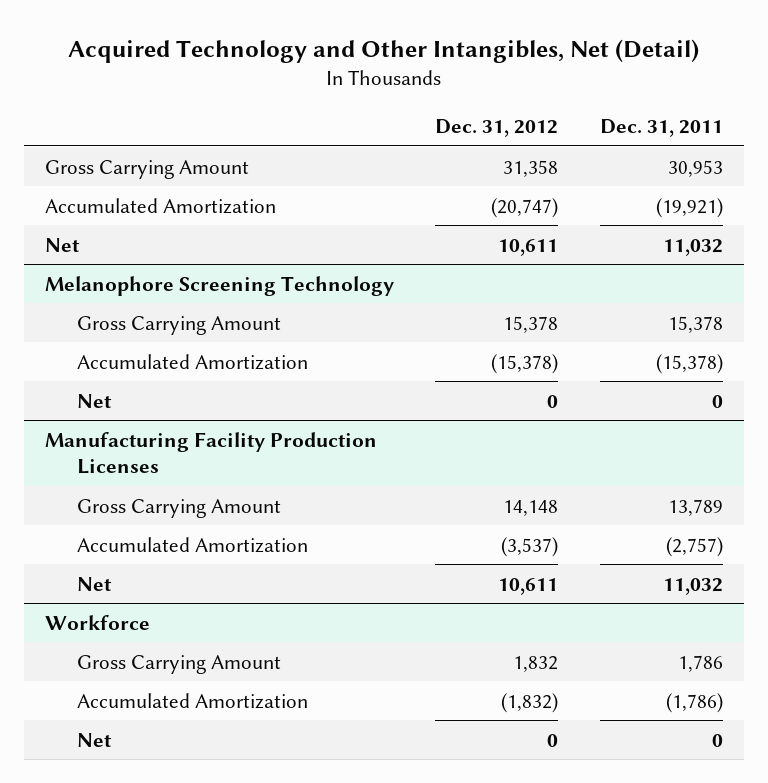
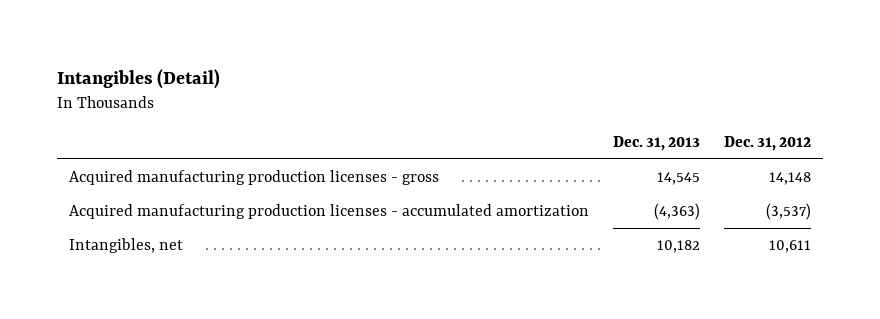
- Acquired Technology and Other Intangibles, Net (Detail)
+ Intangibles (Detail)
- | Dec. 31, 2012 | Dec. 31, 2011
+ | Dec. 31, 2013 | Dec. 31, 2012
- Gross Carrying Amount | 31,358 | 30,953
- Accumulated Amortization | (20,747) | (19,921)
- Net | 10,611 | 11,032
- Melanophore Screening Technology
- Gross Carrying Amount | 15,378 | 15,378
- Accumulated Amortization | (15,378) | (15,378)
- Net | 0 | 0
- Manufacturing Facility Production Licenses
- Gross Carrying Amount | 14,148 | 13,789
- Accumulated Amortization | (3,537) | (2,757)
- Net | 10,611 | 11,032
- Workforce
- Gross Carrying Amount | 1,832 | 1,786
- Accumulated Amortization | (1,832) | (1,786)
- Net | 0 | 0
+ Acquired manufacturing production licenses - gross | 14,545 | 14,148
+ Acquired manufacturing production licenses - accumulated amortization | (4,363) | (3,537)
+ Intangibles, net | 10,182 | 10,611

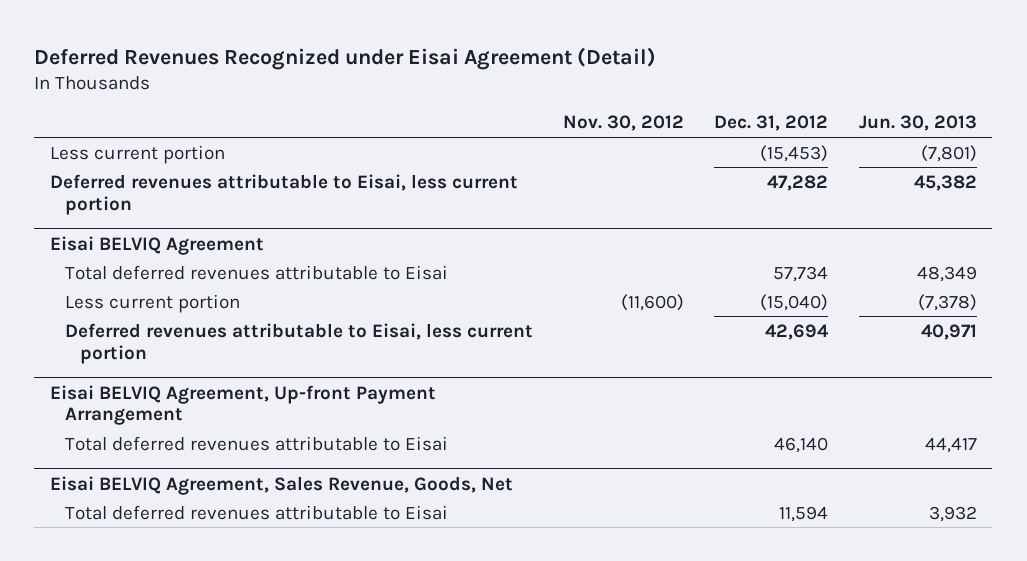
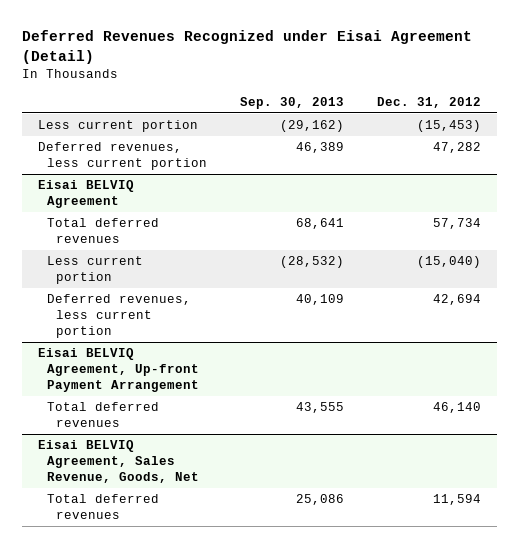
- | Nov. 30, 2012 | Dec. 31, 2012 | Jun. 30, 2013
+ | Sep. 30, 2013 | Dec. 31, 2012
- Deferred revenues attributable to Eisai, less current portion | | 47,282 | 45,382
+ Deferred revenues, less current portion | 46,389 | 47,282
@ Eisai BELVIQ Agreement
- Total deferred revenues attributable to Eisai | | 57,734 | 48,349
+ Total deferred revenues | 68,641 | 57,734
- Deferred revenues attributable to Eisai, less current portion | | 42,694 | 40,971
+ Deferred revenues, less current portion | 40,109 | 42,694
@ Eisai BELVIQ Agreement, Up-front Payment Arrangement
- Total deferred revenues attributable to Eisai | | 46,140 | 44,417
+ Total deferred revenues | 43,555 | 46,140
@ Eisai BELVIQ Agreement, Sales Revenue, Goods, Net
- Total deferred revenues attributable to Eisai | | 11,594 | 3,932
+ Total deferred revenues | 25,086 | 11,594

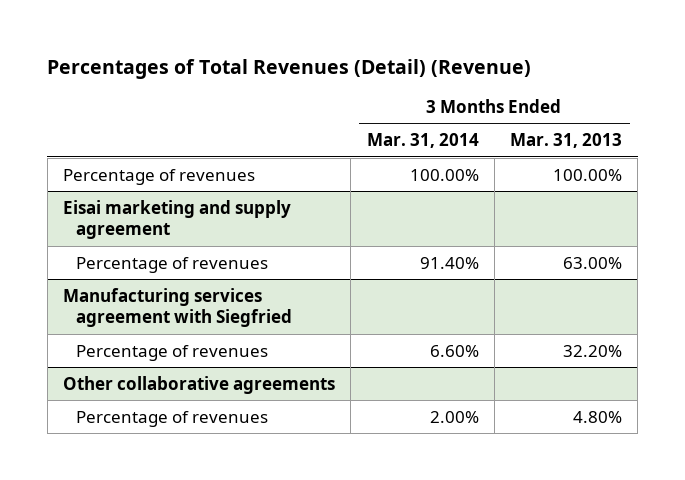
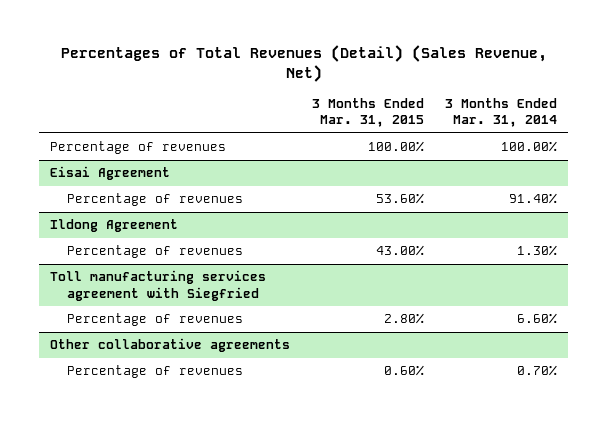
- Percentages of Total Revenues (Detail) (Revenue)
+ Percentages of Total Revenues (Detail) (Sales Revenue, Net)
- | 3 Months Ended Mar. 31, 2014 | 3 Months Ended Mar. 31, 2013
+ | 3 Months Ended Mar. 31, 2015 | 3 Months Ended Mar. 31, 2014
- Eisai marketing and supply agreement
+ Eisai Agreement
- Manufacturing services agreement with Siegfried
+ Ildong Agreement
+ Percentage of revenues | 43.00% | 1.30%
+ Toll manufacturing services agreement with Siegfried
@ Other collaborative agreements
- Percentage of revenues | 2.00% | 4.80%
+ Percentage of revenues | 0.60% | 0.70%

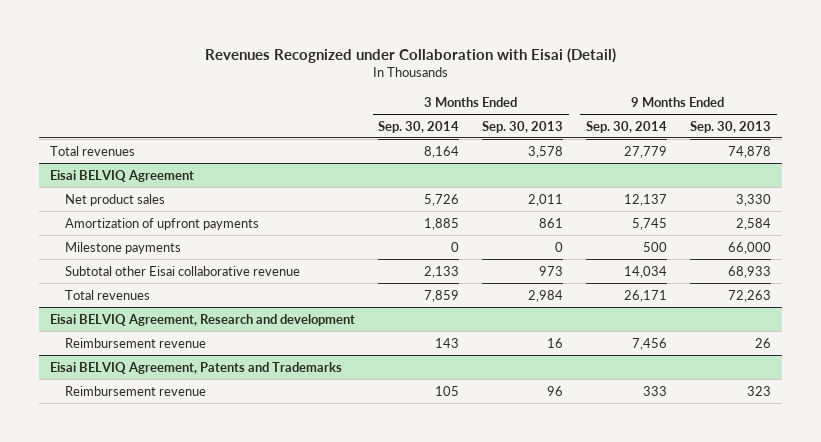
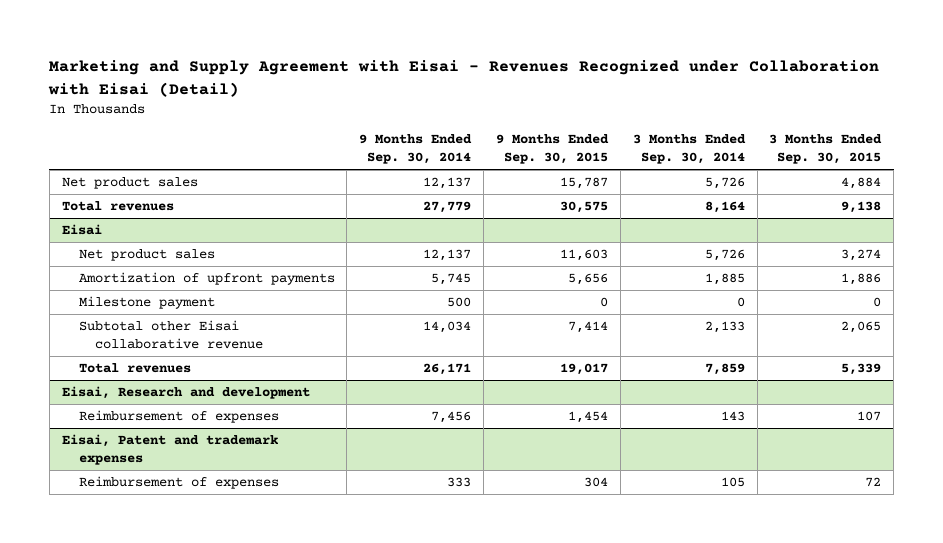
- Revenues Recognized under Collaboration with Eisai (Detail)
+ Marketing and Supply Agreement with Eisai - Revenues Recognized under Collaboration with Eisai (Detail)
- | 3 Months Ended Sep. 30, 2014 | 3 Months Ended Sep. 30, 2013 | 9 Months Ended Sep. 30, 2014 | 9 Months Ended Sep. 30, 2013
+ | 9 Months Ended Sep. 30, 2014 | 9 Months Ended Sep. 30, 2015 | 3 Months Ended Sep. 30, 2014 | 3 Months Ended Sep. 30, 2015
+ Net product sales | 12,137 | 15,787 | 5,726 | 4,884
- Eisai BELVIQ Agreement
+ Eisai
- Milestone payments | 0 | 0 | 500 | 66,000
+ Milestone payment | 500 | 0 | 0 | 0
- Eisai BELVIQ Agreement, Research and development
- Reimbursement revenue | 143 | 16 | 7,456 | 26
- Eisai BELVIQ Agreement, Patents and Trademarks
- Reimbursement revenue | 105 | 96 | 333 | 323
+ Eisai, Research and development
+ Reimbursement of expenses | 7,456 | 1,454 | 143 | 107
+ Eisai, Patent and trademark expenses
+ Reimbursement of expenses | 333 | 304 | 105 | 72

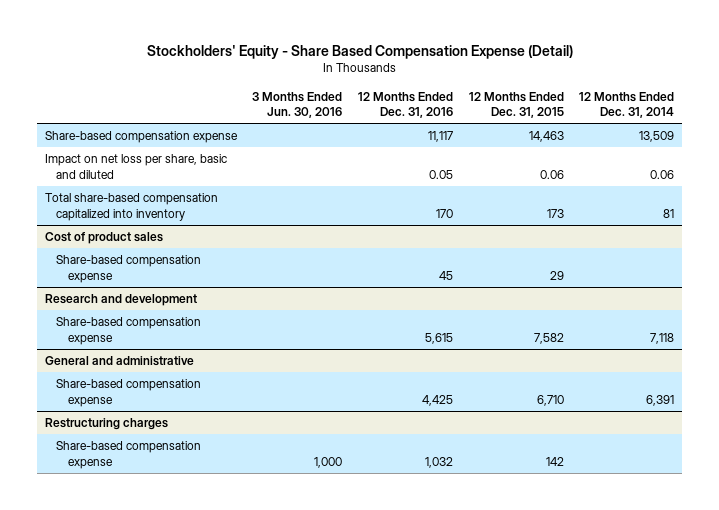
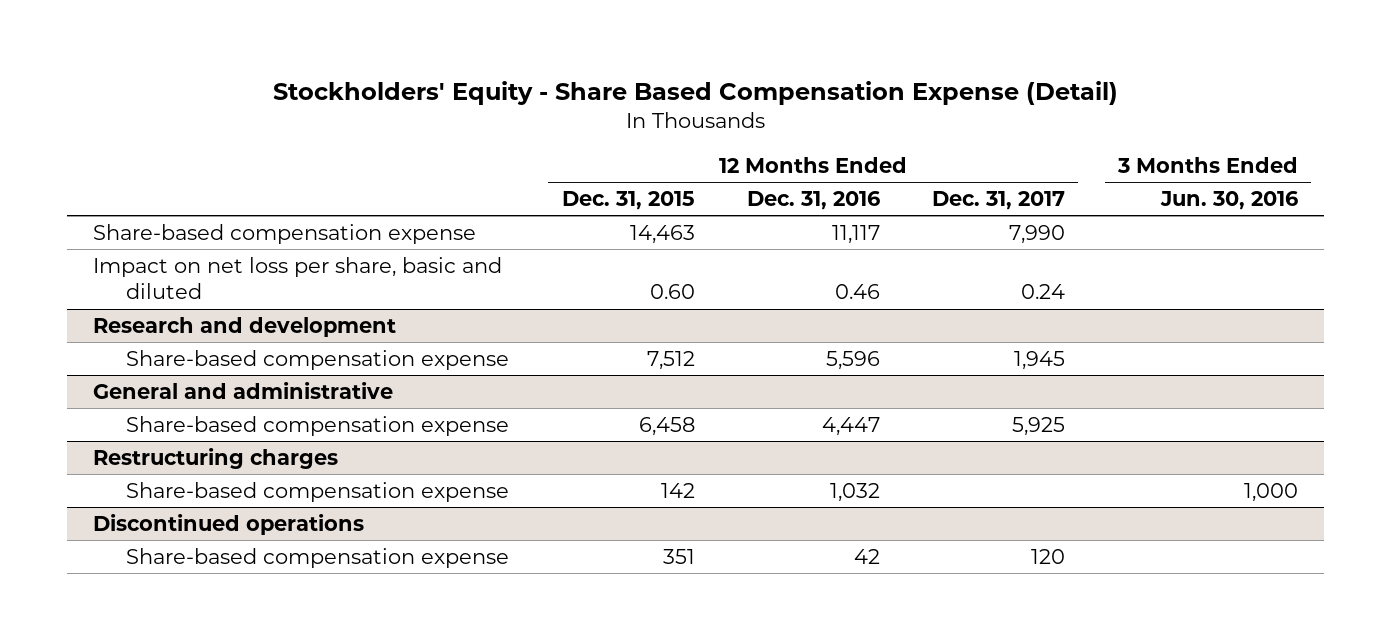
- | 3 Months Ended Jun. 30, 2016 | 12 Months Ended Dec. 31, 2016 | 12 Months Ended Dec. 31, 2015 | 12 Months Ended Dec. 31, 2014
+ | 12 Months Ended Dec. 31, 2015 | 12 Months Ended Dec. 31, 2016 | 12 Months Ended Dec. 31, 2017 | 3 Months Ended Jun. 30, 2016
- Impact on net loss per share, basic and diluted | | 0.05 | 0.06 | 0.06
- Total share-based compensation capitalized into inventory | | 170 | 173 | 81
- Cost of product sales
- Share-based compensation expense | | 45 | 29 |
+ Impact on net loss per share, basic and diluted | 0.60 | 0.46 | 0.24 |
@ Research and development
- Share-based compensation expense | | 5,615 | 7,582 | 7,118
+ Share-based compensation expense | 7,512 | 5,596 | 1,945 |
@ General and administrative
- Share-based compensation expense | | 4,425 | 6,710 | 6,391
+ Share-based compensation expense | 6,458 | 4,447 | 5,925 |
+ Discontinued operations
+ Share-based compensation expense | 351 | 42 | 120 |

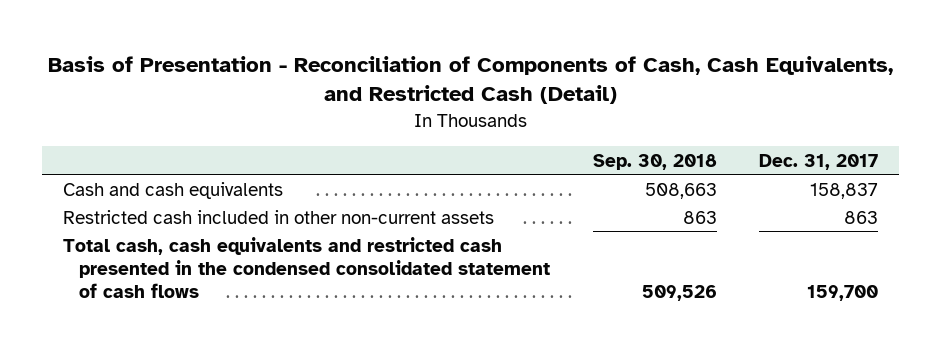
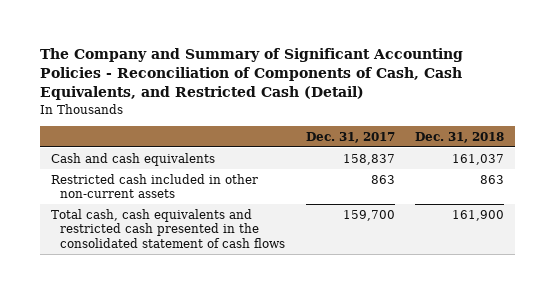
- Basis of Presentation - Reconciliation of Components of Cash, Cash Equivalents, and Restricted Cash (Detail)
+ The Company and Summary of Significant Accounting Policies - Reconciliation of Components of Cash, Cash Equivalents, and Restricted Cash (Detail)
- | Sep. 30, 2018 | Dec. 31, 2017
+ | Dec. 31, 2017 | Dec. 31, 2018
- Total cash, cash equivalents and restricted cash presented in the condensed consolidated statement of cash flows | 509,526 | 159,700
+ Total cash, cash equivalents and restricted cash presented in the consolidated statement of cash flows | 159,700 | 161,900

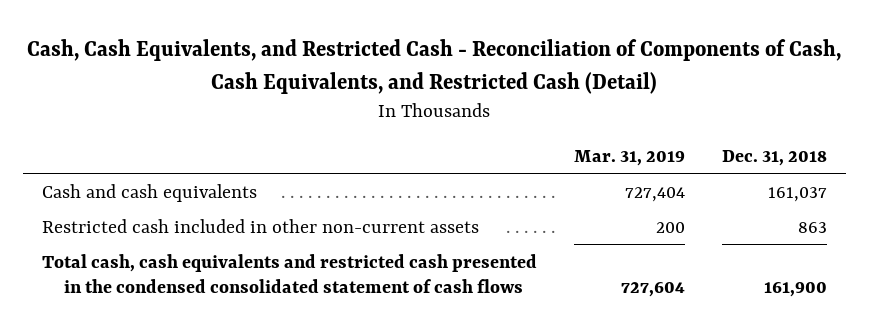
- The Company and Summary of Significant Accounting Policies - Reconciliation of Components of Cash, Cash Equivalents, and Restricted Cash (Detail)
+ Cash, Cash Equivalents, and Restricted Cash - Reconciliation of Components of Cash, Cash Equivalents, and Restricted Cash (Detail)
- | Dec. 31, 2017 | Dec. 31, 2018
+ | Mar. 31, 2019 | Dec. 31, 2018
- Total cash, cash equivalents and restricted cash presented in the consolidated statement of cash flows | 159,700 | 161,900
+ Total cash, cash equivalents and restricted cash presented in the condensed consolidated statement of cash flows | 727,604 | 161,900

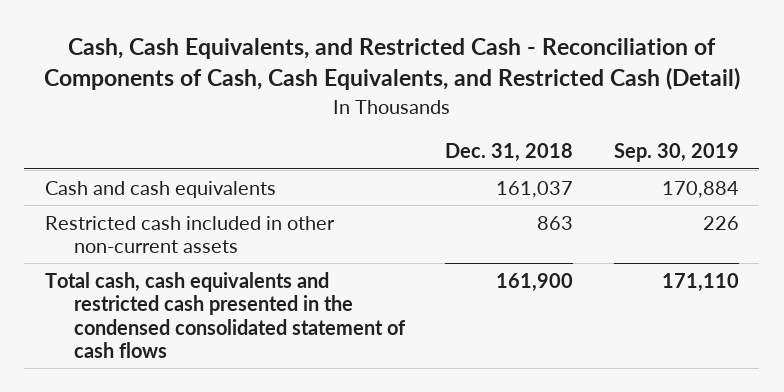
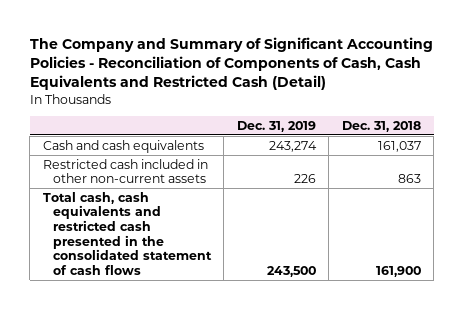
- Cash, Cash Equivalents, and Restricted Cash - Reconciliation of Components of Cash, Cash Equivalents, and Restricted Cash (Detail)
+ The Company and Summary of Significant Accounting Policies - Reconciliation of Components of Cash, Cash Equivalents and Restricted Cash (Detail)
- | Dec. 31, 2018 | Sep. 30, 2019
+ | Dec. 31, 2019 | Dec. 31, 2018
- Total cash, cash equivalents and restricted cash presented in the condensed consolidated statement of cash flows | 161,900 | 171,110
+ Total cash, cash equivalents and restricted cash presented in the consolidated statement of cash flows | 243,500 | 161,900

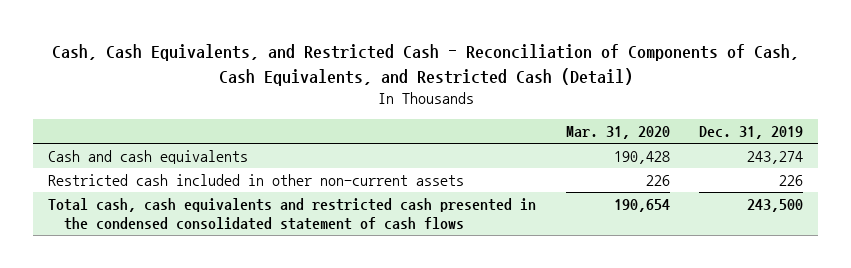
- The Company and Summary of Significant Accounting Policies - Reconciliation of Components of Cash, Cash Equivalents and Restricted Cash (Detail)
+ Cash, Cash Equivalents, and Restricted Cash - Reconciliation of Components of Cash, Cash Equivalents, and Restricted Cash (Detail)
- | Dec. 31, 2019 | Dec. 31, 2018
+ | Mar. 31, 2020 | Dec. 31, 2019
- Total cash, cash equivalents and restricted cash presented in the consolidated statement of cash flows | 243,500 | 161,900
+ Total cash, cash equivalents and restricted cash presented in the condensed consolidated statement of cash flows | 190,654 | 243,500

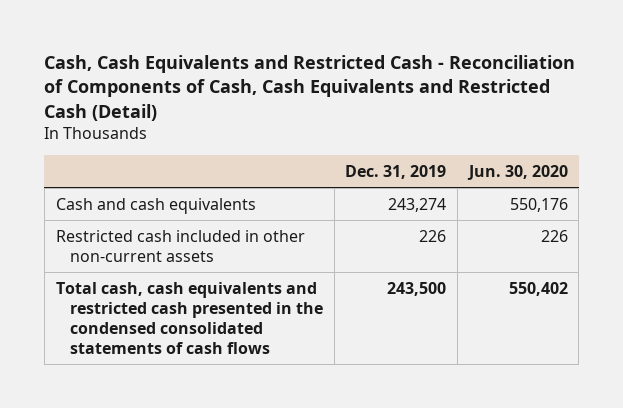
- Cash, Cash Equivalents, and Restricted Cash - Reconciliation of Components of Cash, Cash Equivalents, and Restricted Cash (Detail)
+ Cash, Cash Equivalents and Restricted Cash - Reconciliation of Components of Cash, Cash Equivalents and Restricted Cash (Detail)
- | Mar. 31, 2020 | Dec. 31, 2019
+ | Dec. 31, 2019 | Jun. 30, 2020
- Total cash, cash equivalents and restricted cash presented in the condensed consolidated statement of cash flows | 190,654 | 243,500
+ Total cash, cash equivalents and restricted cash presented in the condensed consolidated statements of cash flows | 243,500 | 550,402

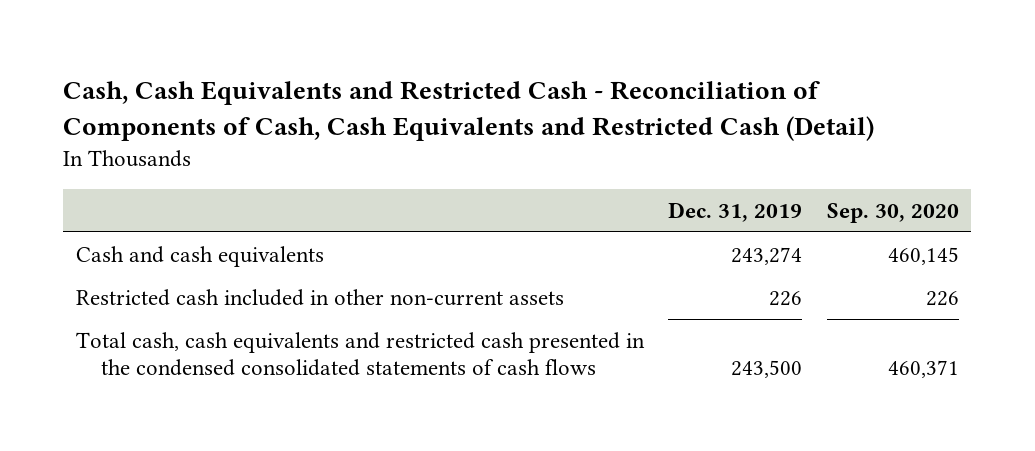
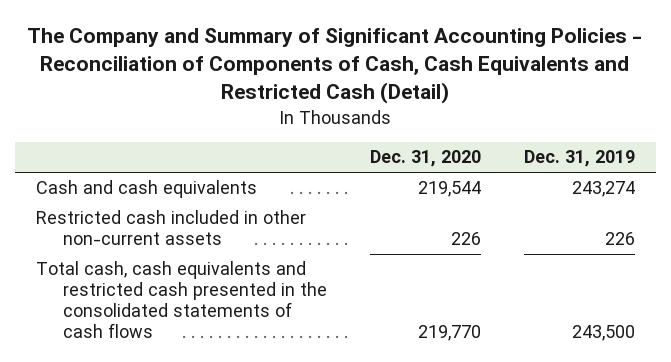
- Cash, Cash Equivalents and Restricted Cash - Reconciliation of Components of Cash, Cash Equivalents and Restricted Cash (Detail)
+ The Company and Summary of Significant Accounting Policies - Reconciliation of Components of Cash, Cash Equivalents and Restricted Cash (Detail)
- | Dec. 31, 2019 | Sep. 30, 2020
+ | Dec. 31, 2020 | Dec. 31, 2019
- Total cash, cash equivalents and restricted cash presented in the condensed consolidated statements of cash flows | 243,500 | 460,371
+ Total cash, cash equivalents and restricted cash presented in the consolidated statements of cash flows | 219,770 | 243,500

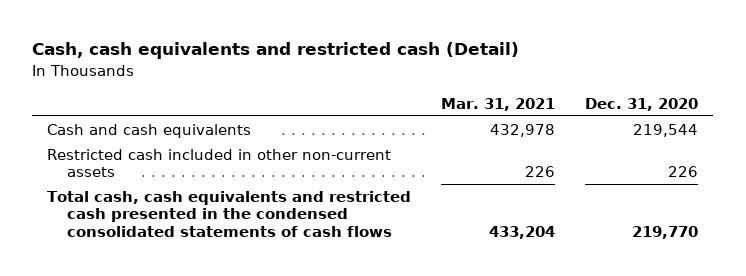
- The Company and Summary of Significant Accounting Policies - Reconciliation of Components of Cash, Cash Equivalents and Restricted Cash (Detail)
+ Cash, cash equivalents and restricted cash (Detail)
- | Dec. 31, 2020 | Dec. 31, 2019
+ | Mar. 31, 2021 | Dec. 31, 2020
- Total cash, cash equivalents and restricted cash presented in the consolidated statements of cash flows | 219,770 | 243,500
+ Total cash, cash equivalents and restricted cash presented in the condensed consolidated statements of cash flows | 433,204 | 219,770

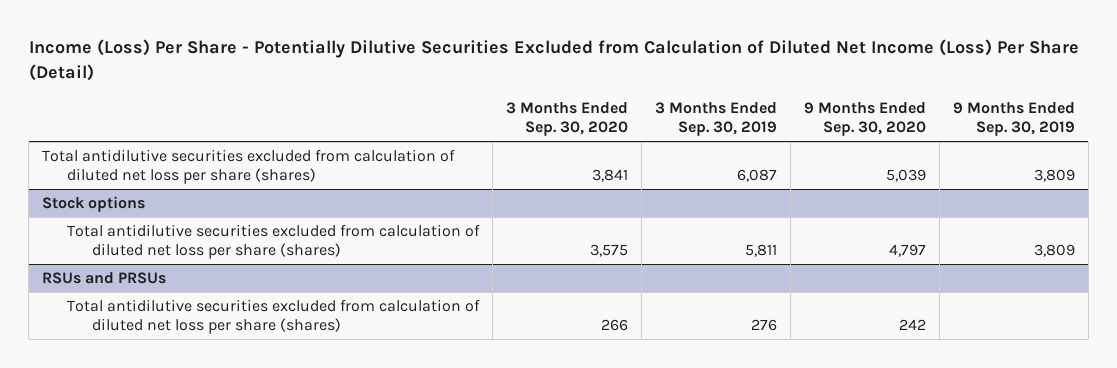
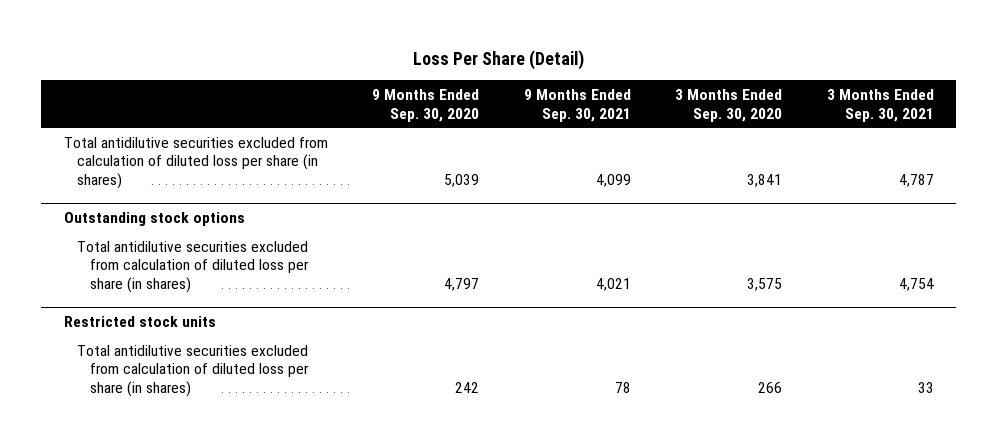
- Income (Loss) Per Share - Potentially Dilutive Securities Excluded from Calculation of Diluted Net Income (Loss) Per Share (Detail)
+ Loss Per Share (Detail)
- | 3 Months Ended Sep. 30, 2020 | 3 Months Ended Sep. 30, 2019 | 9 Months Ended Sep. 30, 2020 | 9 Months Ended Sep. 30, 2019
+ | 9 Months Ended Sep. 30, 2020 | 9 Months Ended Sep. 30, 2021 | 3 Months Ended Sep. 30, 2020 | 3 Months Ended Sep. 30, 2021
- Total antidilutive securities excluded from calculation of diluted net loss per share (shares) | 3,841 | 6,087 | 5,039 | 3,809
- Stock options
- Total antidilutive securities excluded from calculation of diluted net loss per share (shares) | 3,575 | 5,811 | 4,797 | 3,809
- RSUs and PRSUs
- Total antidilutive securities excluded from calculation of diluted net loss per share (shares) | 266 | 276 | 242 |
+ Total antidilutive securities excluded from calculation of diluted loss per share (in shares) | 5,039 | 4,099 | 3,841 | 4,787
+ Outstanding stock options
+ Total antidilutive securities excluded from calculation of diluted loss per share (in shares) | 4,797 | 4,021 | 3,575 | 4,754
+ Restricted stock units
+ Total antidilutive securities excluded from calculation of diluted loss per share (in shares) | 242 | 78 | 266 | 33

